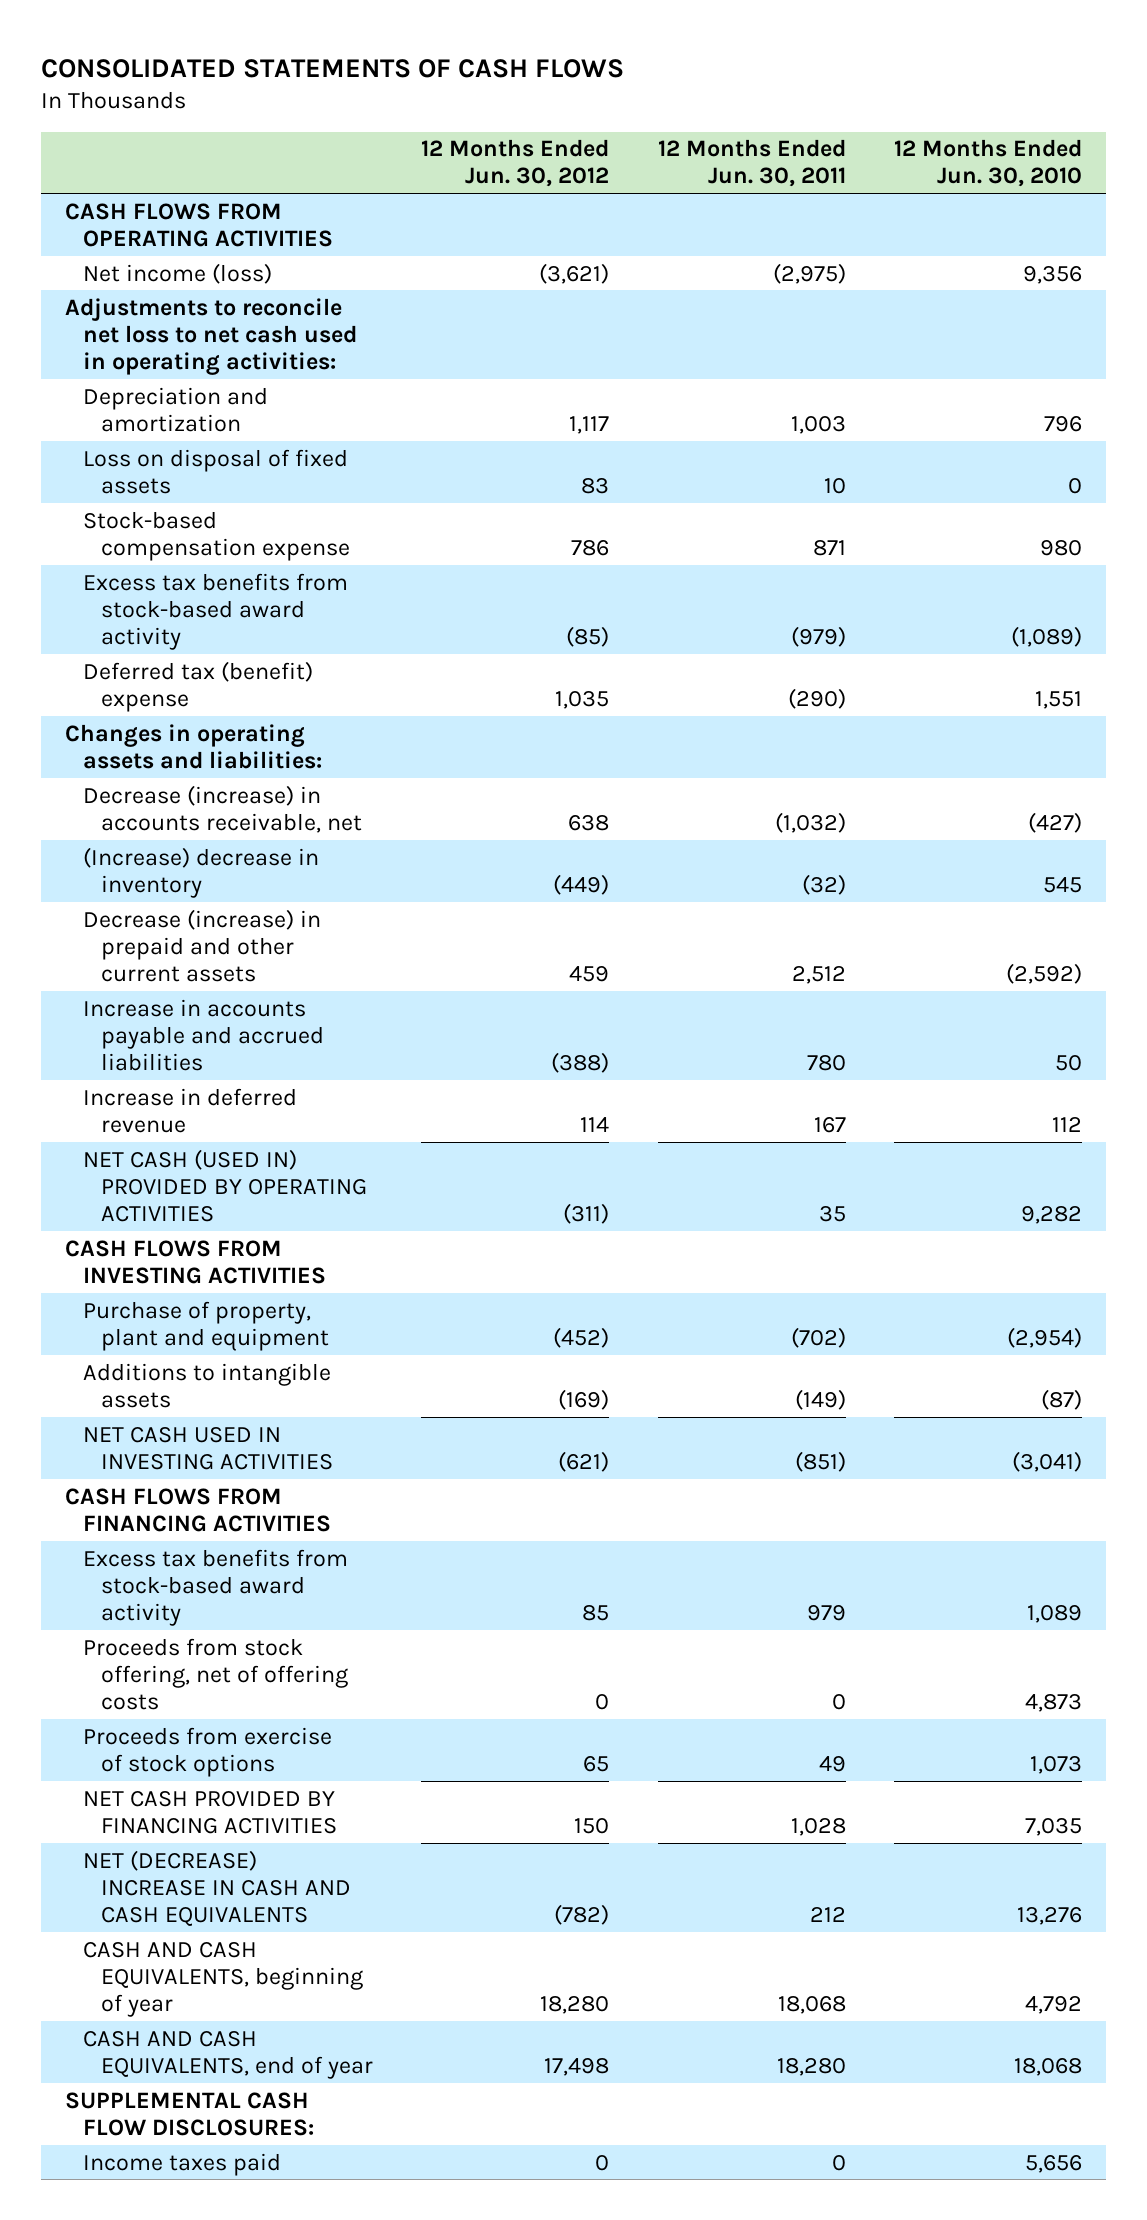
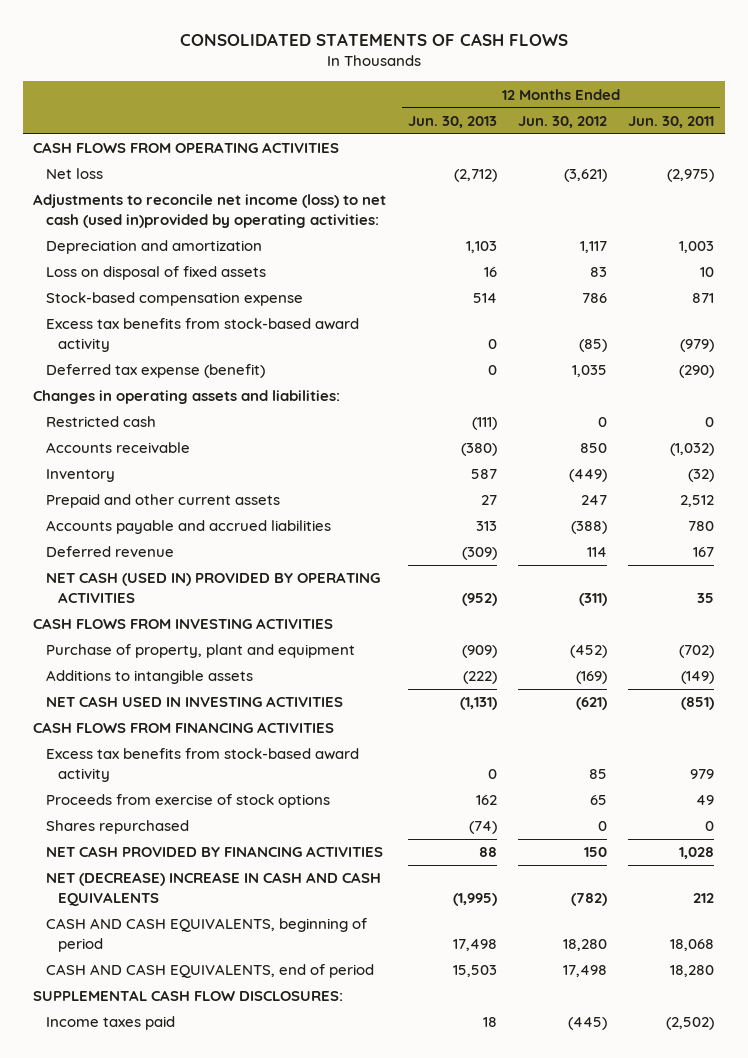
- | 12 Months Ended Jun. 30, 2012 | 12 Months Ended Jun. 30, 2011 | 12 Months Ended Jun. 30, 2010
+ | 12 Months Ended Jun. 30, 2013 | 12 Months Ended Jun. 30, 2012 | 12 Months Ended Jun. 30, 2011
- Net income (loss) | (3,621) | (2,975) | 9,356
- Adjustments to reconcile net loss to net cash used in operating activities:
+ Net loss | (2,712) | (3,621) | (2,975)
+ Adjustments to reconcile net income (loss) to net cash (used in)provided by operating activities:
- Deferred tax (benefit) expense | 1,035 | (290) | 1,551
+ Deferred tax expense (benefit) | 0 | 1,035 | (290)
- Decrease (increase) in accounts receivable, net | 638 | (1,032) | (427)
- (Increase) decrease in inventory | (449) | (32) | 545
- Decrease (increase) in prepaid and other current assets | 459 | 2,512 | (2,592)
- Increase in accounts payable and accrued liabilities | (388) | 780 | 50
- Increase in deferred revenue | 114 | 167 | 112
+ Restricted cash | (111) | 0 | 0
+ Accounts receivable | (380) | 850 | (1,032)
+ Inventory | 587 | (449) | (32)
+ Prepaid and other current assets | 27 | 247 | 2,512
+ Accounts payable and accrued liabilities | 313 | (388) | 780
+ Deferred revenue | (309) | 114 | 167
- Proceeds from stock offering, net of offering costs | 0 | 0 | 4,873
+ Shares repurchased | (74) | 0 | 0
- CASH AND CASH EQUIVALENTS, beginning of year | 18,280 | 18,068 | 4,792
- CASH AND CASH EQUIVALENTS, end of year | 17,498 | 18,280 | 18,068
+ CASH AND CASH EQUIVALENTS, beginning of period | 17,498 | 18,280 | 18,068
+ CASH AND CASH EQUIVALENTS, end of period | 15,503 | 17,498 | 18,280
- Income taxes paid | 0 | 0 | 5,656
+ Income taxes paid | 18 | (445) | (2,502)

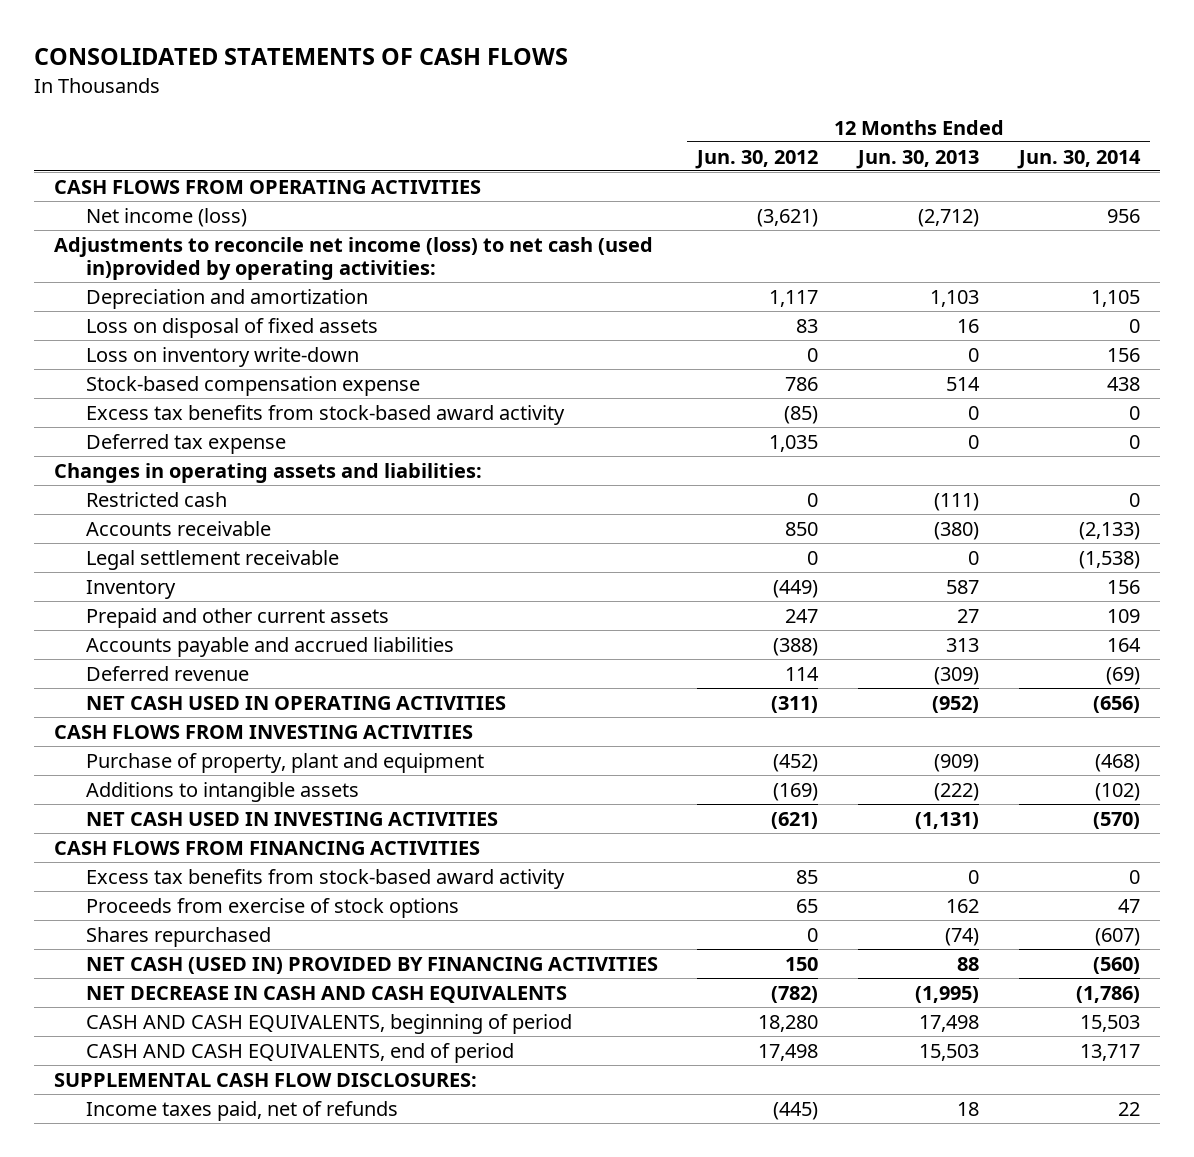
- | 12 Months Ended Jun. 30, 2013 | 12 Months Ended Jun. 30, 2012 | 12 Months Ended Jun. 30, 2011
+ | 12 Months Ended Jun. 30, 2012 | 12 Months Ended Jun. 30, 2013 | 12 Months Ended Jun. 30, 2014
- Net loss | (2,712) | (3,621) | (2,975)
+ Net income (loss) | (3,621) | (2,712) | 956
+ Loss on inventory write-down | 0 | 0 | 156
- Deferred tax expense (benefit) | 0 | 1,035 | (290)
+ Deferred tax expense | 1,035 | 0 | 0
+ Legal settlement receivable | 0 | 0 | (1,538)
- NET CASH (USED IN) PROVIDED BY OPERATING ACTIVITIES | (952) | (311) | 35
+ NET CASH USED IN OPERATING ACTIVITIES | (311) | (952) | (656)
- NET CASH PROVIDED BY FINANCING ACTIVITIES | 88 | 150 | 1,028
- NET (DECREASE) INCREASE IN CASH AND CASH EQUIVALENTS | (1,995) | (782) | 212
+ NET CASH (USED IN) PROVIDED BY FINANCING ACTIVITIES | 150 | 88 | (560)
+ NET DECREASE IN CASH AND CASH EQUIVALENTS | (782) | (1,995) | (1,786)
- Income taxes paid | 18 | (445) | (2,502)
+ Income taxes paid, net of refunds | (445) | 18 | 22

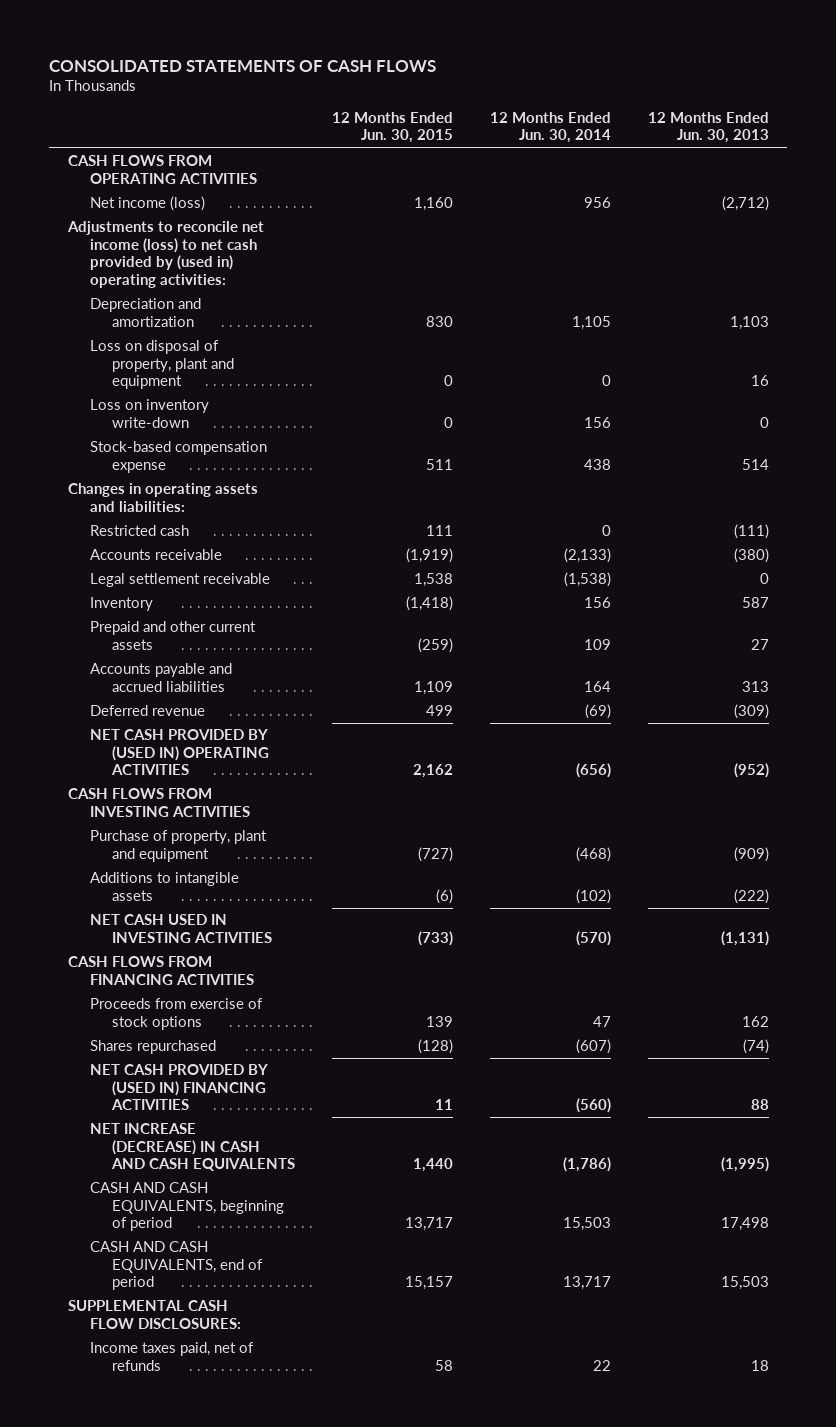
- | 12 Months Ended Jun. 30, 2012 | 12 Months Ended Jun. 30, 2013 | 12 Months Ended Jun. 30, 2014
+ | 12 Months Ended Jun. 30, 2015 | 12 Months Ended Jun. 30, 2014 | 12 Months Ended Jun. 30, 2013
- Adjustments to reconcile net income (loss) to net cash (used in)provided by operating activities:
+ Adjustments to reconcile net income (loss) to net cash provided by (used in) operating activities:
- Loss on disposal of fixed assets | 83 | 16 | 0
+ Loss on disposal of property, plant and equipment | 0 | 0 | 16
- Excess tax benefits from stock-based award activity | (85) | 0 | 0
- Deferred tax expense | 1,035 | 0 | 0
- NET CASH USED IN OPERATING ACTIVITIES | (311) | (952) | (656)
+ NET CASH PROVIDED BY (USED IN) OPERATING ACTIVITIES | 2,162 | (656) | (952)
- Excess tax benefits from stock-based award activity | 85 | 0 | 0
- NET CASH (USED IN) PROVIDED BY FINANCING ACTIVITIES | 150 | 88 | (560)
- NET DECREASE IN CASH AND CASH EQUIVALENTS | (782) | (1,995) | (1,786)
+ NET CASH PROVIDED BY (USED IN) FINANCING ACTIVITIES | 11 | (560) | 88
+ NET INCREASE (DECREASE) IN CASH AND CASH EQUIVALENTS | 1,440 | (1,786) | (1,995)

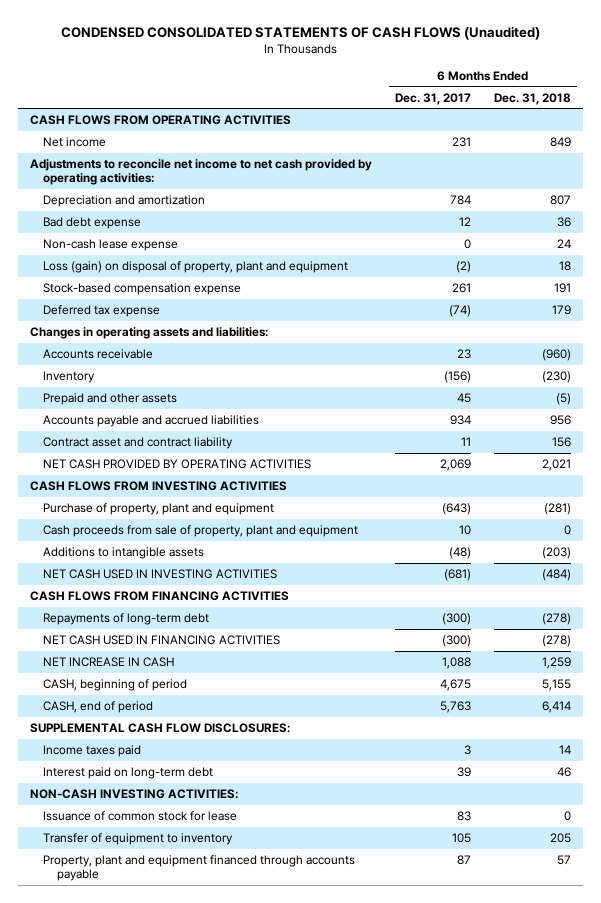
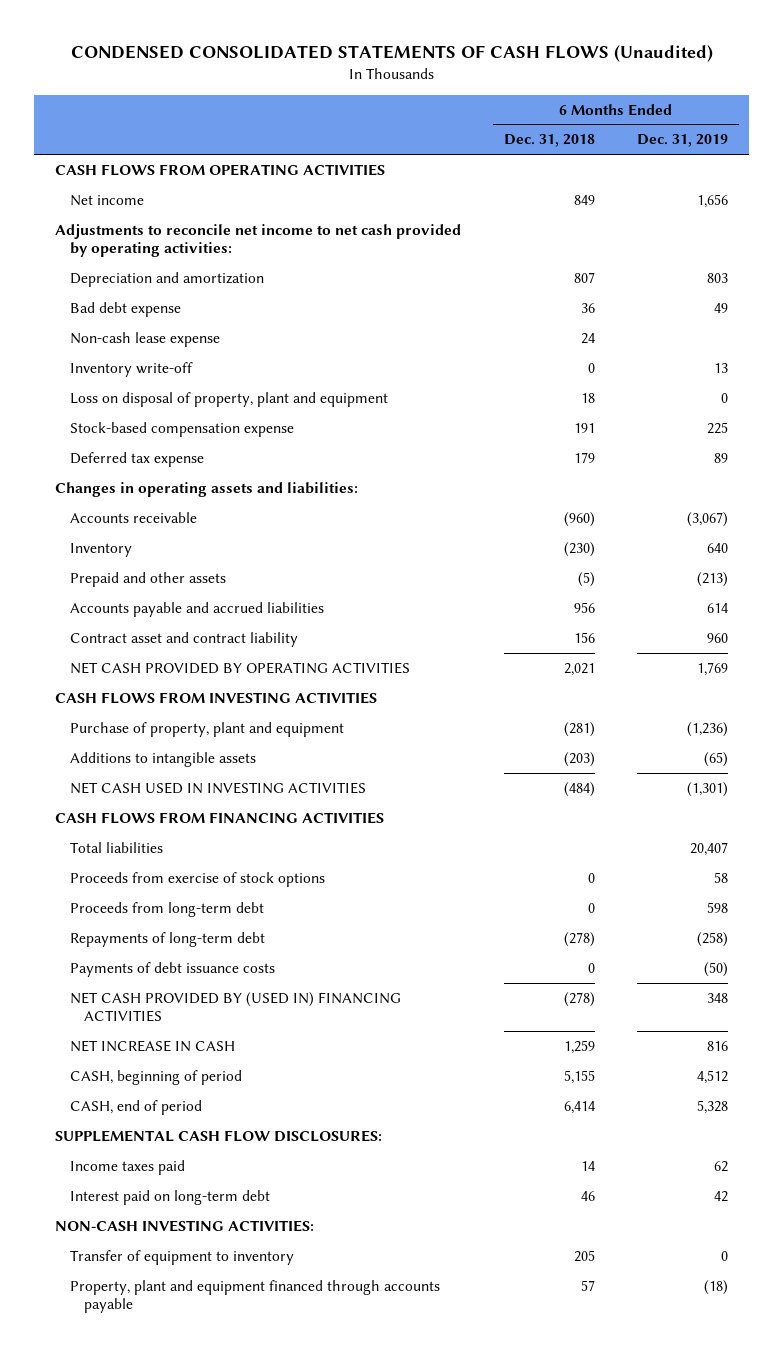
- | 6 Months Ended Dec. 31, 2017 | 6 Months Ended Dec. 31, 2018
+ | 6 Months Ended Dec. 31, 2018 | 6 Months Ended Dec. 31, 2019
- Loss (gain) on disposal of property, plant and equipment | (2) | 18
+ Inventory write-off | 0 | 13
+ Loss on disposal of property, plant and equipment | 18 | 0
- Cash proceeds from sale of property, plant and equipment | 10 | 0
+ Total liabilities | | 20,407
+ Proceeds from exercise of stock options | 0 | 58
+ Proceeds from long-term debt | 0 | 598
- NET CASH USED IN FINANCING ACTIVITIES | (300) | (278)
+ Payments of debt issuance costs | 0 | (50)
+ NET CASH PROVIDED BY (USED IN) FINANCING ACTIVITIES | (278) | 348
- Issuance of common stock for lease | 83 | 0

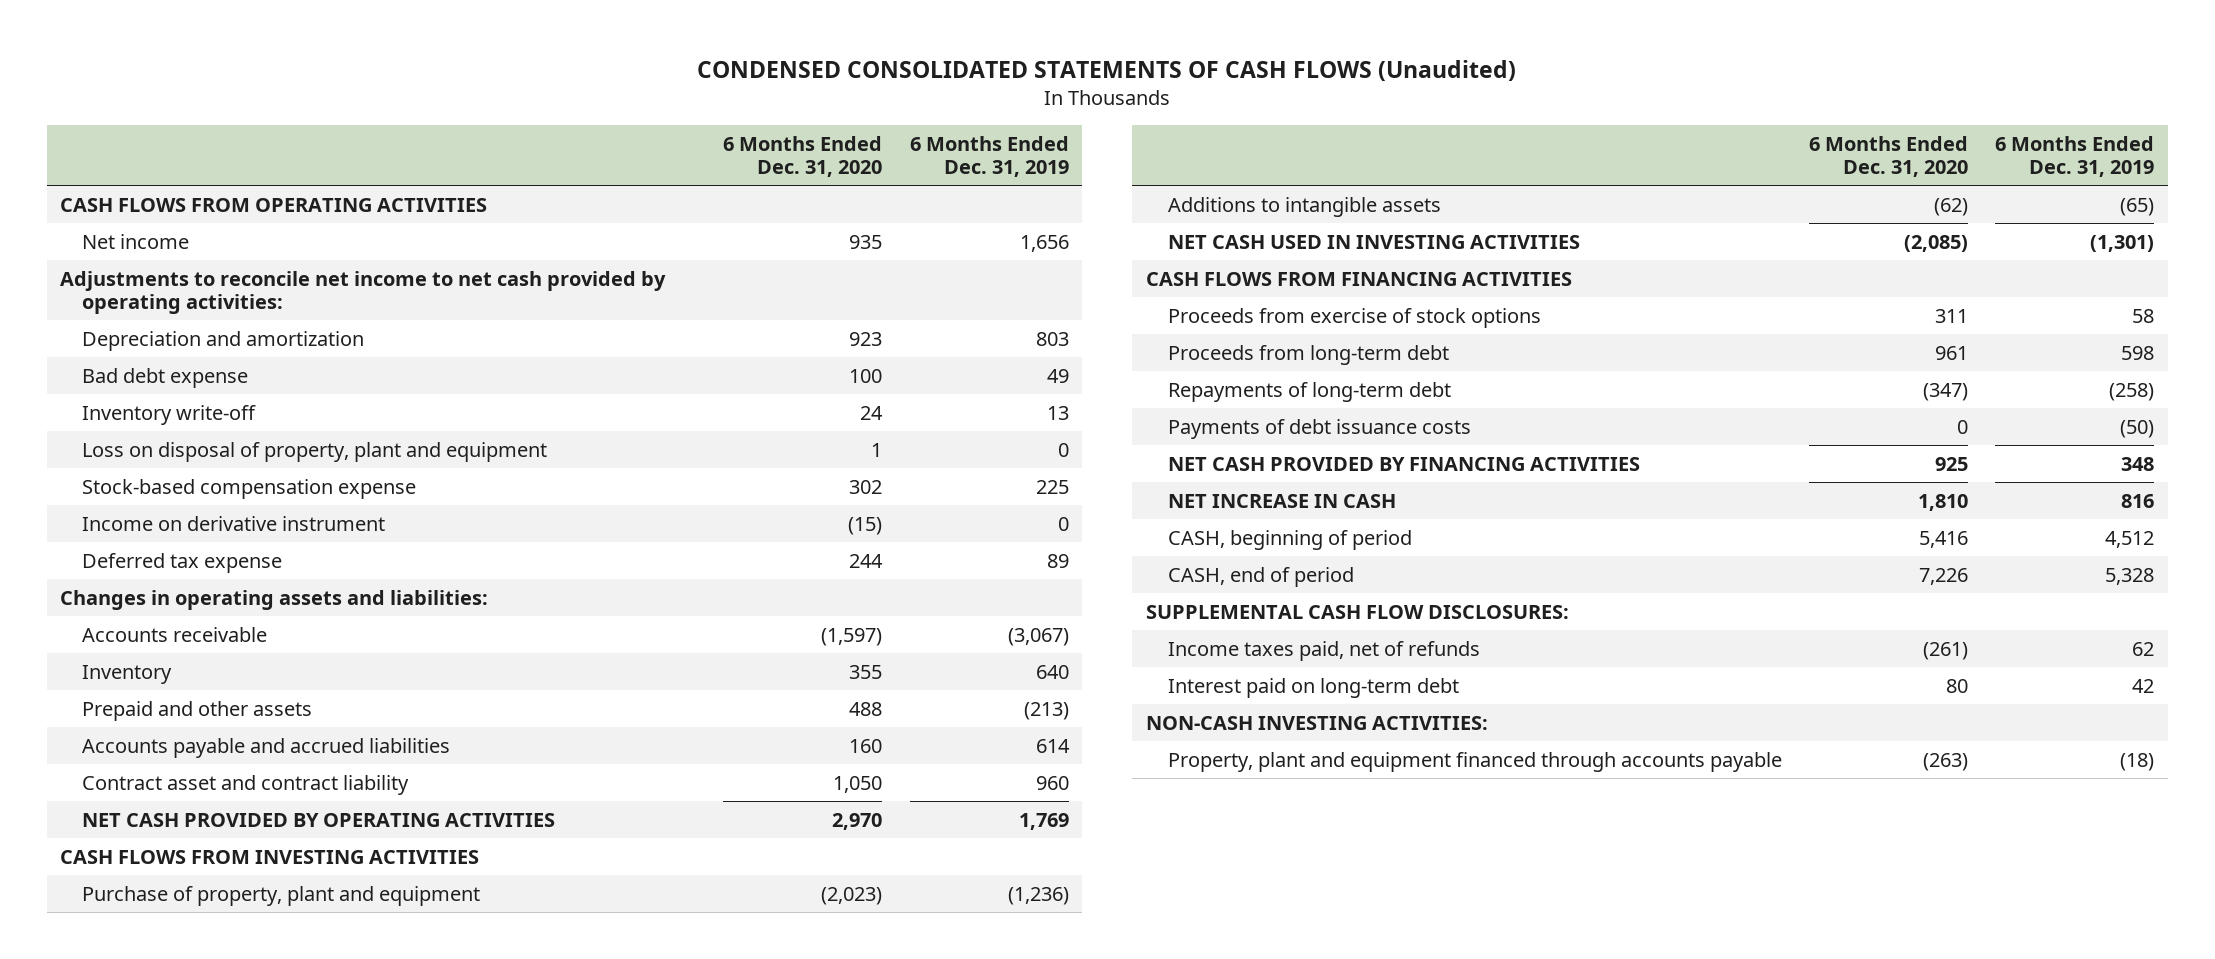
- | 6 Months Ended Dec. 31, 2018 | 6 Months Ended Dec. 31, 2019
+ | 6 Months Ended Dec. 31, 2020 | 6 Months Ended Dec. 31, 2019
- Non-cash lease expense | 24 |
+ Income on derivative instrument | (15) | 0
- Total liabilities | | 20,407
- NET CASH PROVIDED BY (USED IN) FINANCING ACTIVITIES | (278) | 348
+ NET CASH PROVIDED BY FINANCING ACTIVITIES | 925 | 348
- Income taxes paid | 14 | 62
+ Income taxes paid, net of refunds | (261) | 62
- Transfer of equipment to inventory | 205 | 0

